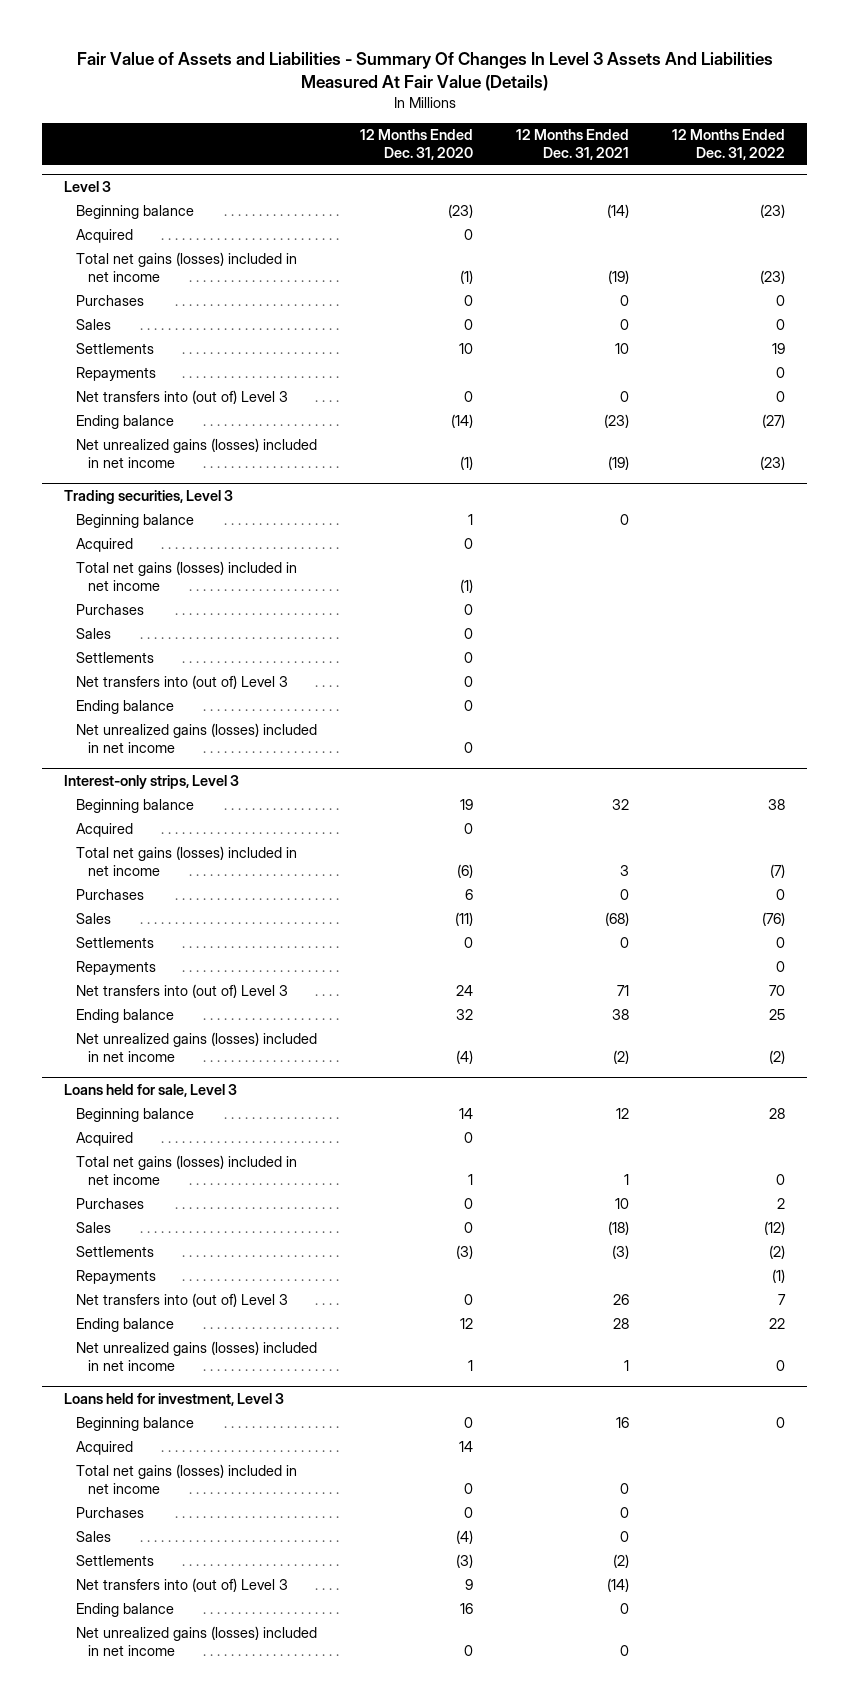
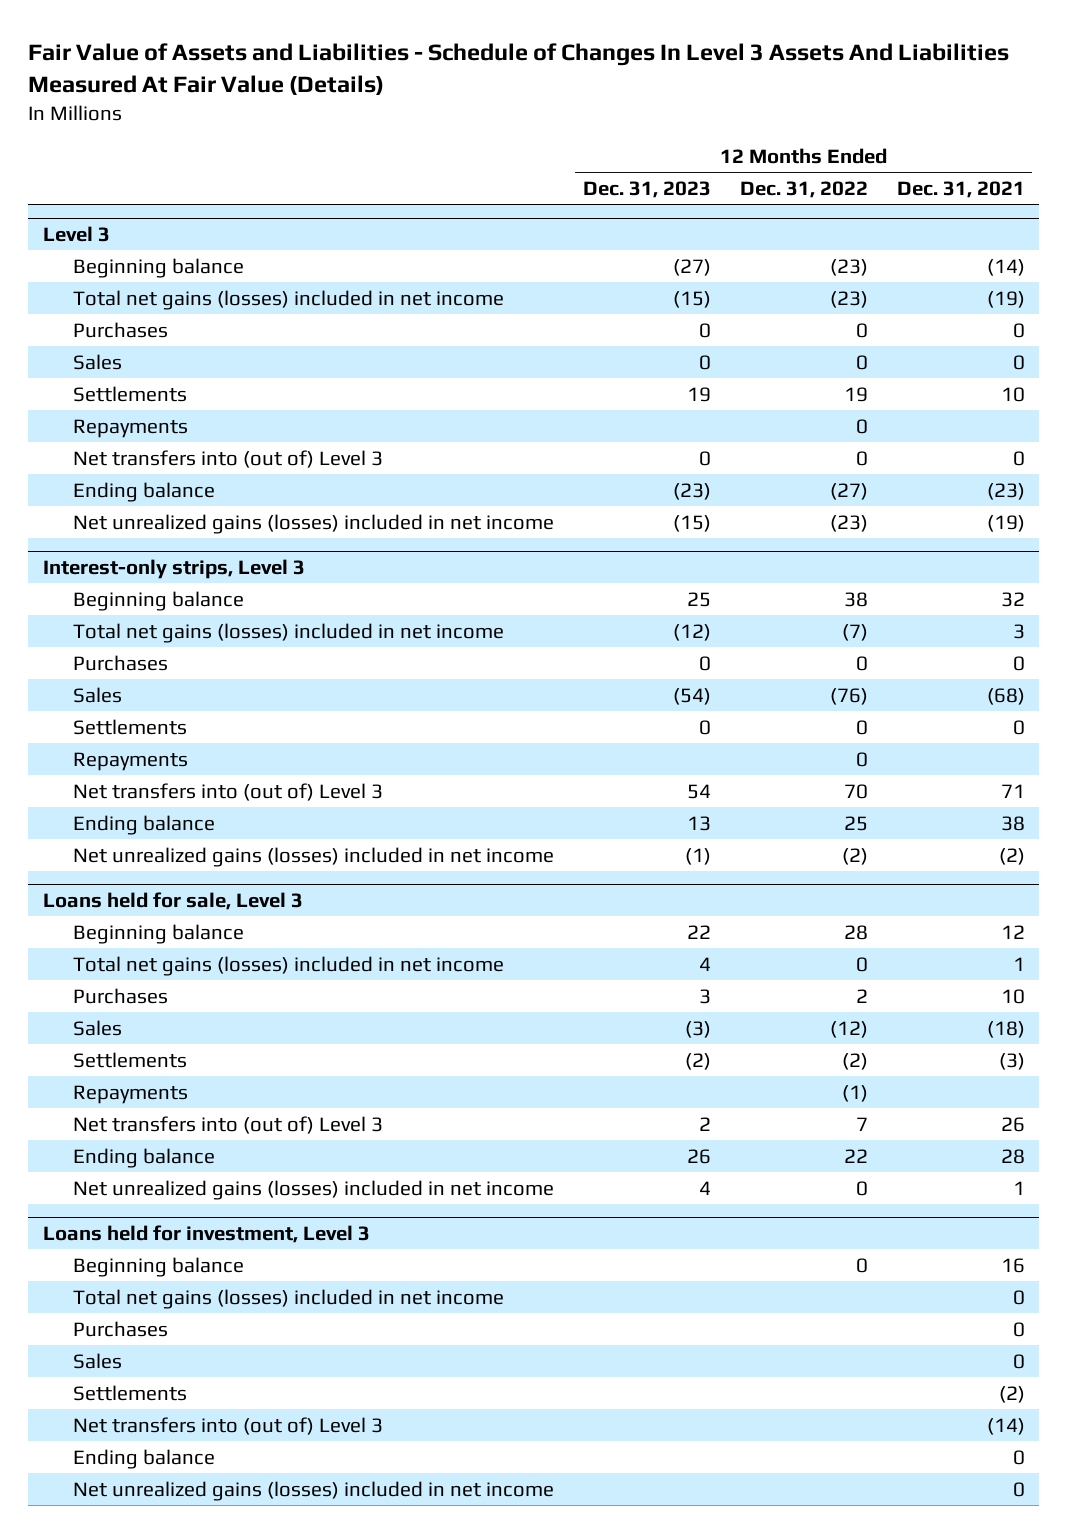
- Fair Value of Assets and Liabilities - Summary Of Changes In Level 3 Assets And Liabilities Measured At Fair Value (Details)
+ Fair Value of Assets and Liabilities - Schedule of Changes In Level 3 Assets And Liabilities Measured At Fair Value (Details)
- | 12 Months Ended Dec. 31, 2020 | 12 Months Ended Dec. 31, 2021 | 12 Months Ended Dec. 31, 2022
+ | 12 Months Ended Dec. 31, 2023 | 12 Months Ended Dec. 31, 2022 | 12 Months Ended Dec. 31, 2021
@ Level 3
- Acquired | 0 | |
- Trading securities, Level 3
- Beginning balance | 1 | 0 |
- Acquired | 0 | |
- Total net gains (losses) included in net income | (1) | |
- Purchases | 0 | |
- Sales | 0 | |
- Settlements | 0 | |
- Net transfers into (out of) Level 3 | 0 | |
- Ending balance | 0 | |
- Net unrealized gains (losses) included in net income | 0 | |
@ Interest-only strips, Level 3
- Acquired | 0 | |
@ Loans held for sale, Level 3
- Acquired | 0 | |
@ Loans held for investment, Level 3
- Acquired | 14 | |

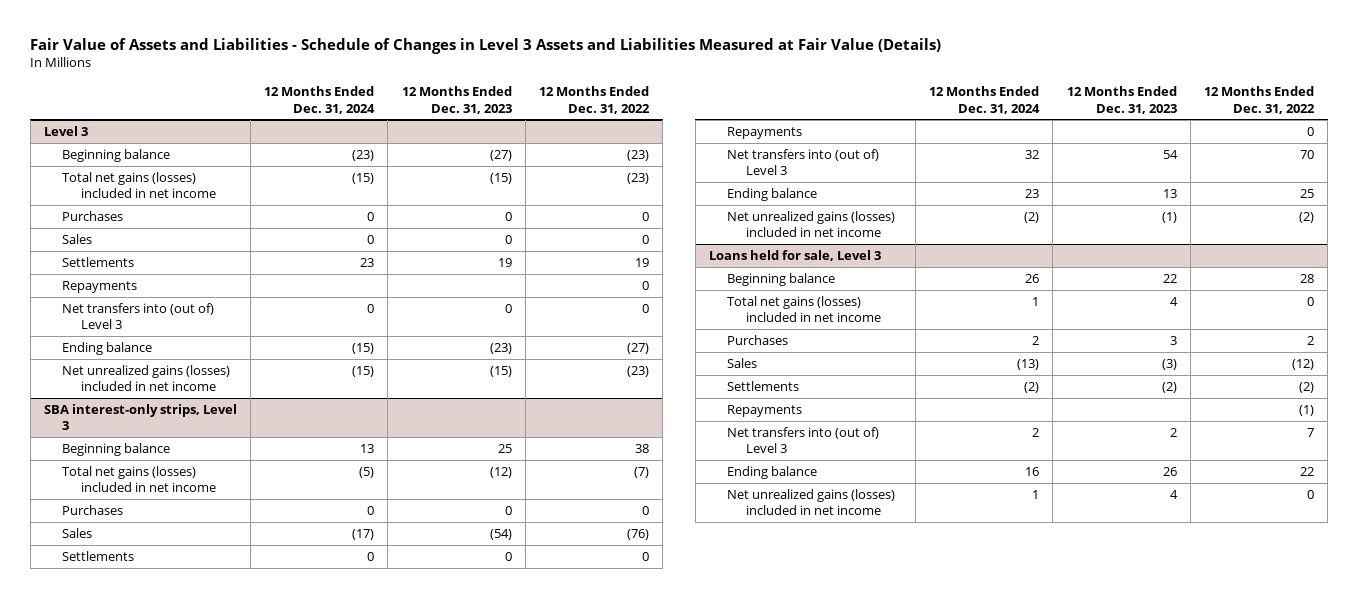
- Fair Value of Assets and Liabilities - Schedule of Changes In Level 3 Assets And Liabilities Measured At Fair Value (Details)
+ Fair Value of Assets and Liabilities - Schedule of Changes in Level 3 Assets and Liabilities Measured at Fair Value (Details)
- | 12 Months Ended Dec. 31, 2023 | 12 Months Ended Dec. 31, 2022 | 12 Months Ended Dec. 31, 2021
+ | 12 Months Ended Dec. 31, 2024 | 12 Months Ended Dec. 31, 2023 | 12 Months Ended Dec. 31, 2022
- Interest-only strips, Level 3
+ SBA interest-only strips, Level 3
- Loans held for investment, Level 3
- Beginning balance | | 0 | 16
- Total net gains (losses) included in net income | | | 0
- Purchases | | | 0
- Sales | | | 0
- Settlements | | | (2)
- Net transfers into (out of) Level 3 | | | (14)
- Ending balance | | | 0
- Net unrealized gains (losses) included in net income | | | 0

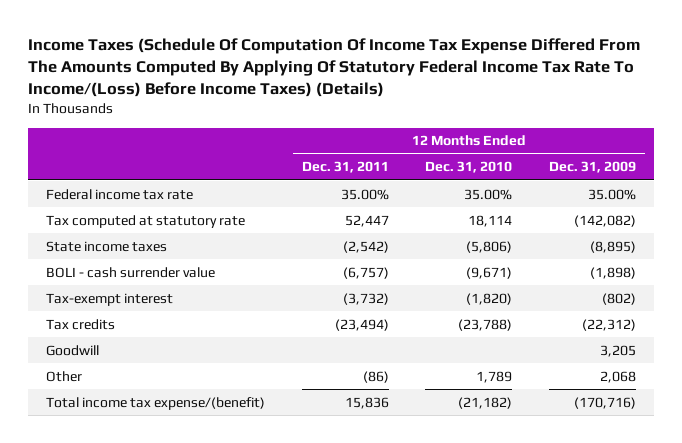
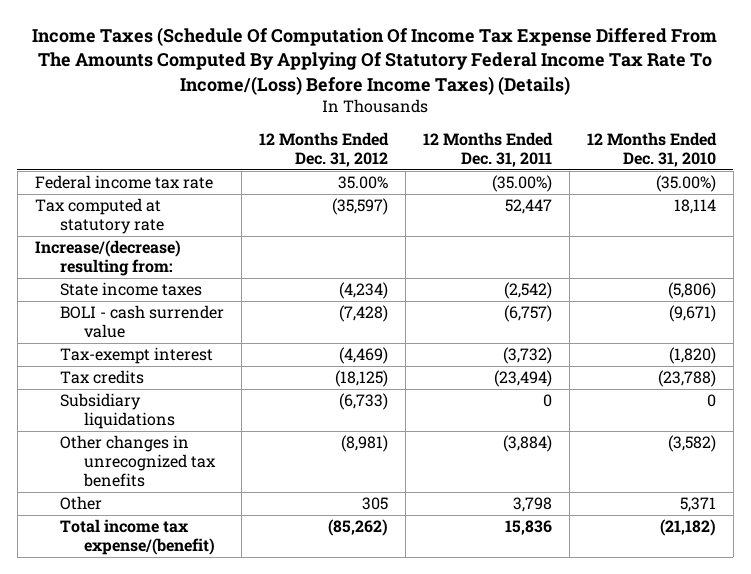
- | 12 Months Ended Dec. 31, 2011 | 12 Months Ended Dec. 31, 2010 | 12 Months Ended Dec. 31, 2009
+ | 12 Months Ended Dec. 31, 2012 | 12 Months Ended Dec. 31, 2011 | 12 Months Ended Dec. 31, 2010
- Federal income tax rate | 35.00% | 35.00% | 35.00%
+ Federal income tax rate | 35.00% | (35.00%) | (35.00%)
+ Increase/(decrease) resulting from:
- Goodwill | | | 3,205
- Other | (86) | 1,789 | 2,068
+ Subsidiary liquidations | (6,733) | 0 | 0
+ Other changes in unrecognized tax benefits | (8,981) | (3,884) | (3,582)
+ Other | 305 | 3,798 | 5,371

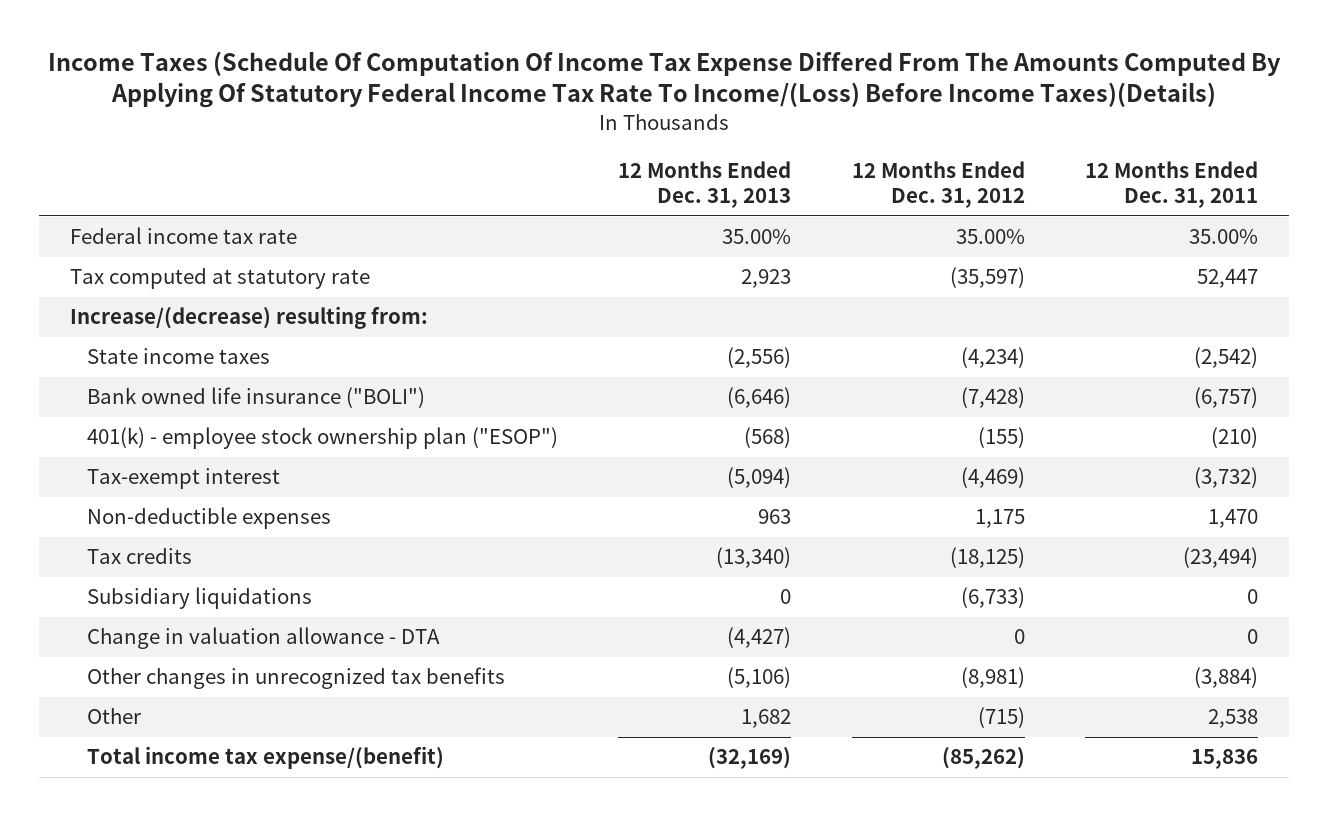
- Income Taxes (Schedule Of Computation Of Income Tax Expense Differed From The Amounts Computed By Applying Of Statutory Federal Income Tax Rate To Income/(Loss) Before Income Taxes) (Details)
+ Income Taxes (Schedule Of Computation Of Income Tax Expense Differed From The Amounts Computed By Applying Of Statutory Federal Income Tax Rate To Income/(Loss) Before Income Taxes)(Details)
- | 12 Months Ended Dec. 31, 2012 | 12 Months Ended Dec. 31, 2011 | 12 Months Ended Dec. 31, 2010
+ | 12 Months Ended Dec. 31, 2013 | 12 Months Ended Dec. 31, 2012 | 12 Months Ended Dec. 31, 2011
- Federal income tax rate | 35.00% | (35.00%) | (35.00%)
+ Federal income tax rate | 35.00% | 35.00% | 35.00%
- BOLI - cash surrender value | (7,428) | (6,757) | (9,671)
+ Bank owned life insurance ("BOLI") | (6,646) | (7,428) | (6,757)
+ 401(k) - employee stock ownership plan ("ESOP") | (568) | (155) | (210)
+ Non-deductible expenses | 963 | 1,175 | 1,470
+ Change in valuation allowance - DTA | (4,427) | 0 | 0
- Other | 305 | 3,798 | 5,371
+ Other | 1,682 | (715) | 2,538

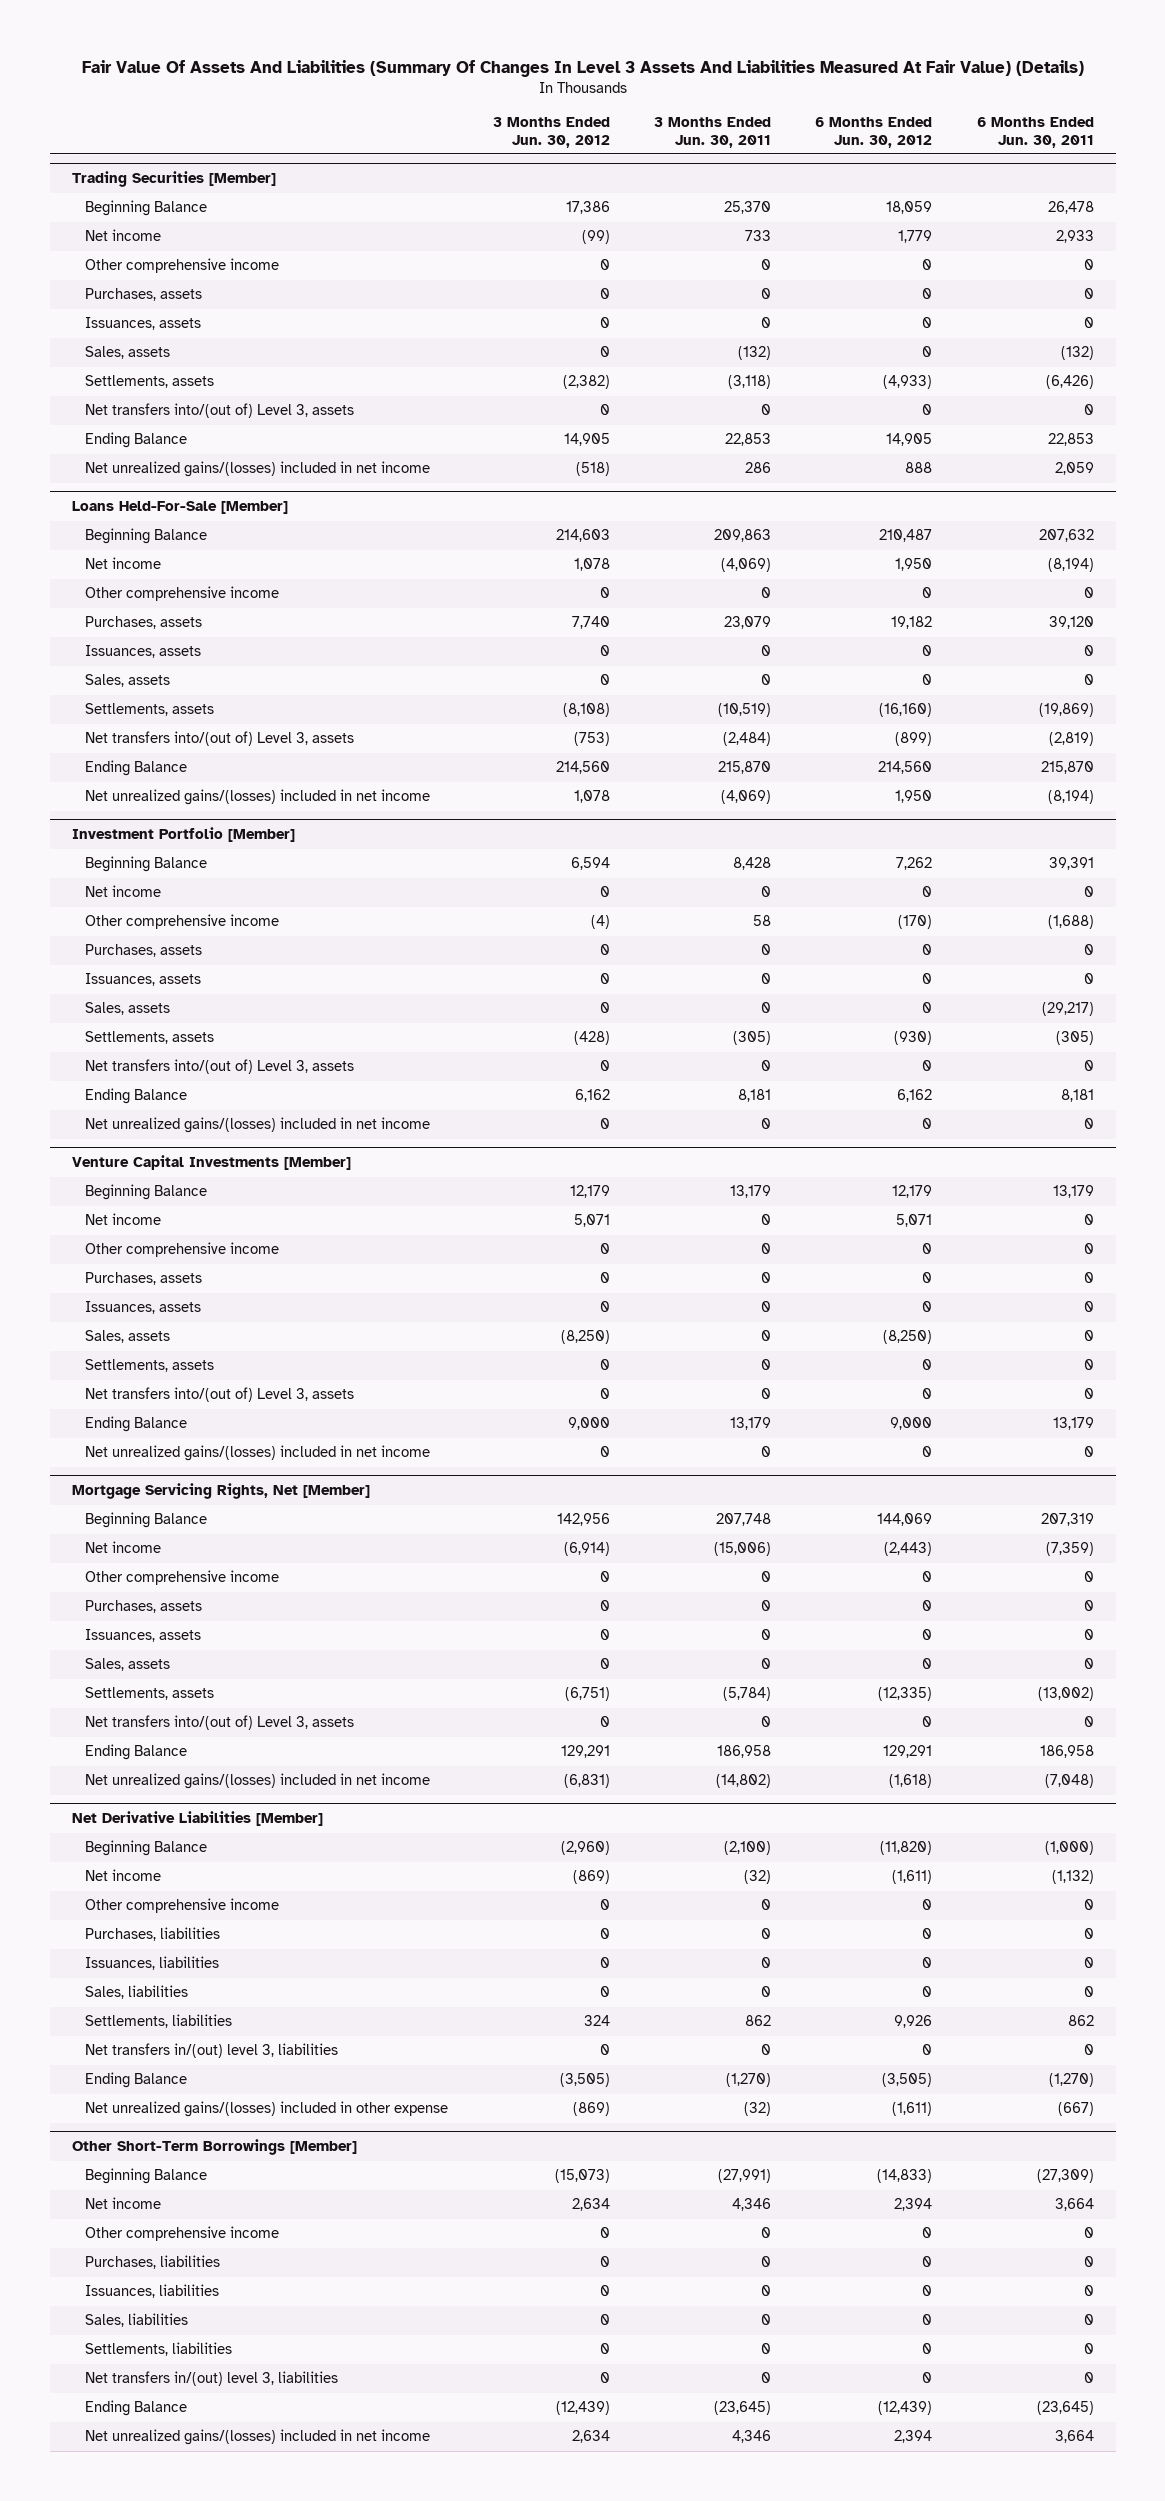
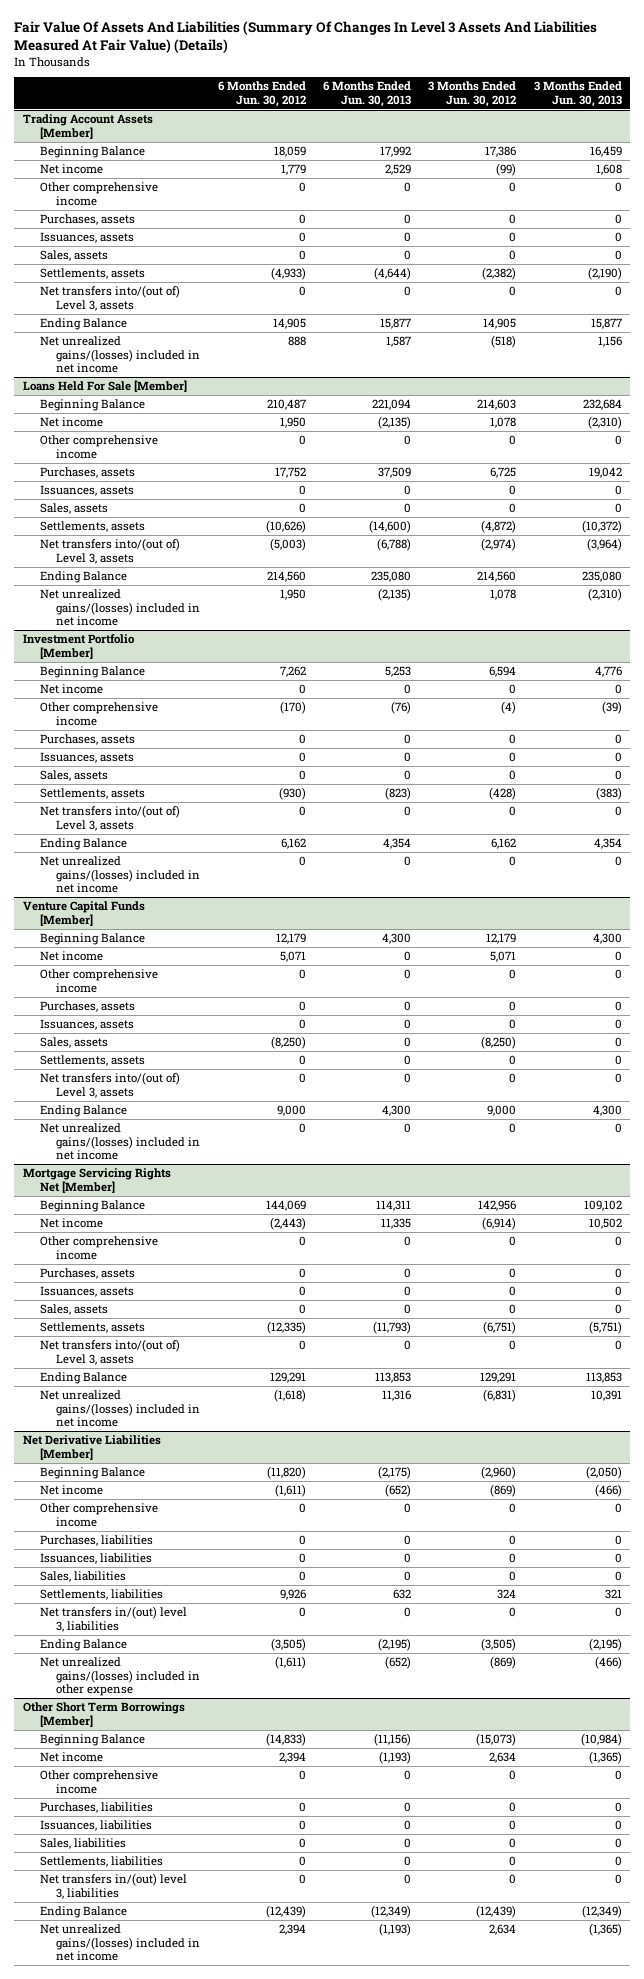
- | 3 Months Ended Jun. 30, 2012 | 3 Months Ended Jun. 30, 2011 | 6 Months Ended Jun. 30, 2012 | 6 Months Ended Jun. 30, 2011
+ | 6 Months Ended Jun. 30, 2012 | 6 Months Ended Jun. 30, 2013 | 3 Months Ended Jun. 30, 2012 | 3 Months Ended Jun. 30, 2013
- Trading Securities [Member]
+ Trading Account Assets [Member]
- Loans Held-For-Sale [Member]
+ Loans Held For Sale [Member]
- Purchases, assets | 7,740 | 23,079 | 19,182 | 39,120
+ Purchases, assets | 17,752 | 37,509 | 6,725 | 19,042
- Settlements, assets | (8,108) | (10,519) | (16,160) | (19,869)
- Net transfers into/(out of) Level 3, assets | (753) | (2,484) | (899) | (2,819)
+ Settlements, assets | (10,626) | (14,600) | (4,872) | (10,372)
+ Net transfers into/(out of) Level 3, assets | (5,003) | (6,788) | (2,974) | (3,964)
- Venture Capital Investments [Member]
+ Venture Capital Funds [Member]
- Mortgage Servicing Rights, Net [Member]
+ Mortgage Servicing Rights Net [Member]
- Other Short-Term Borrowings [Member]
+ Other Short Term Borrowings [Member]

